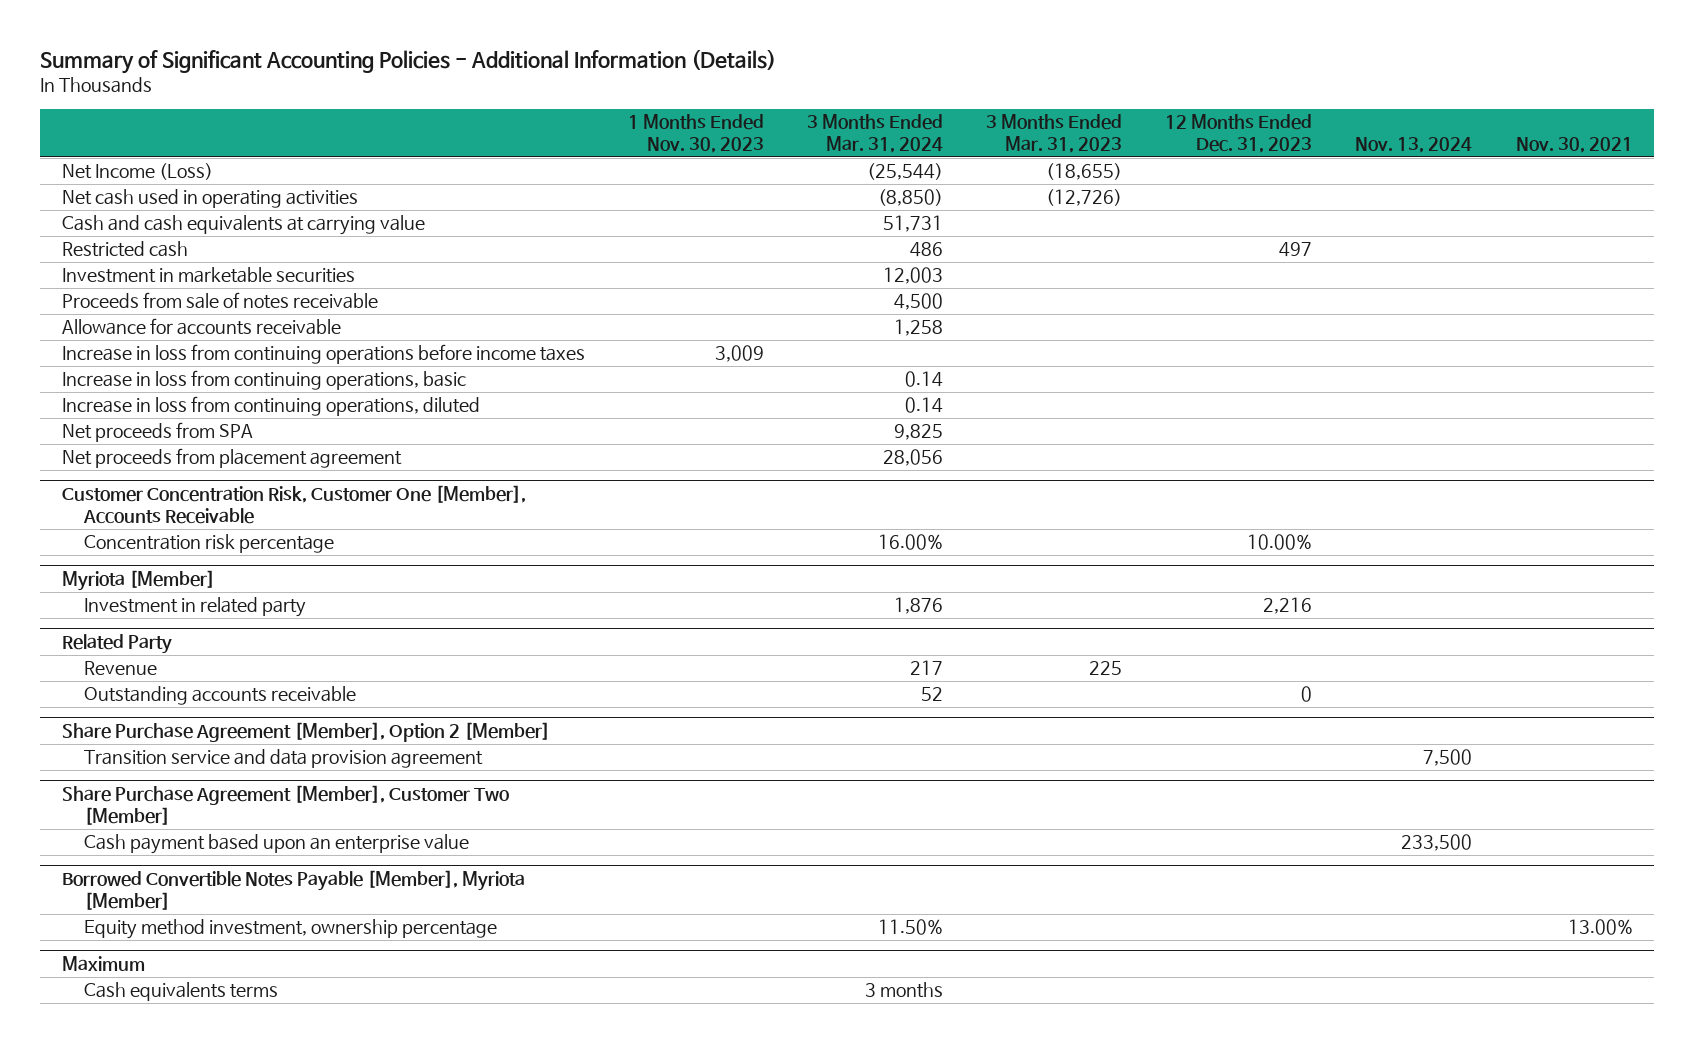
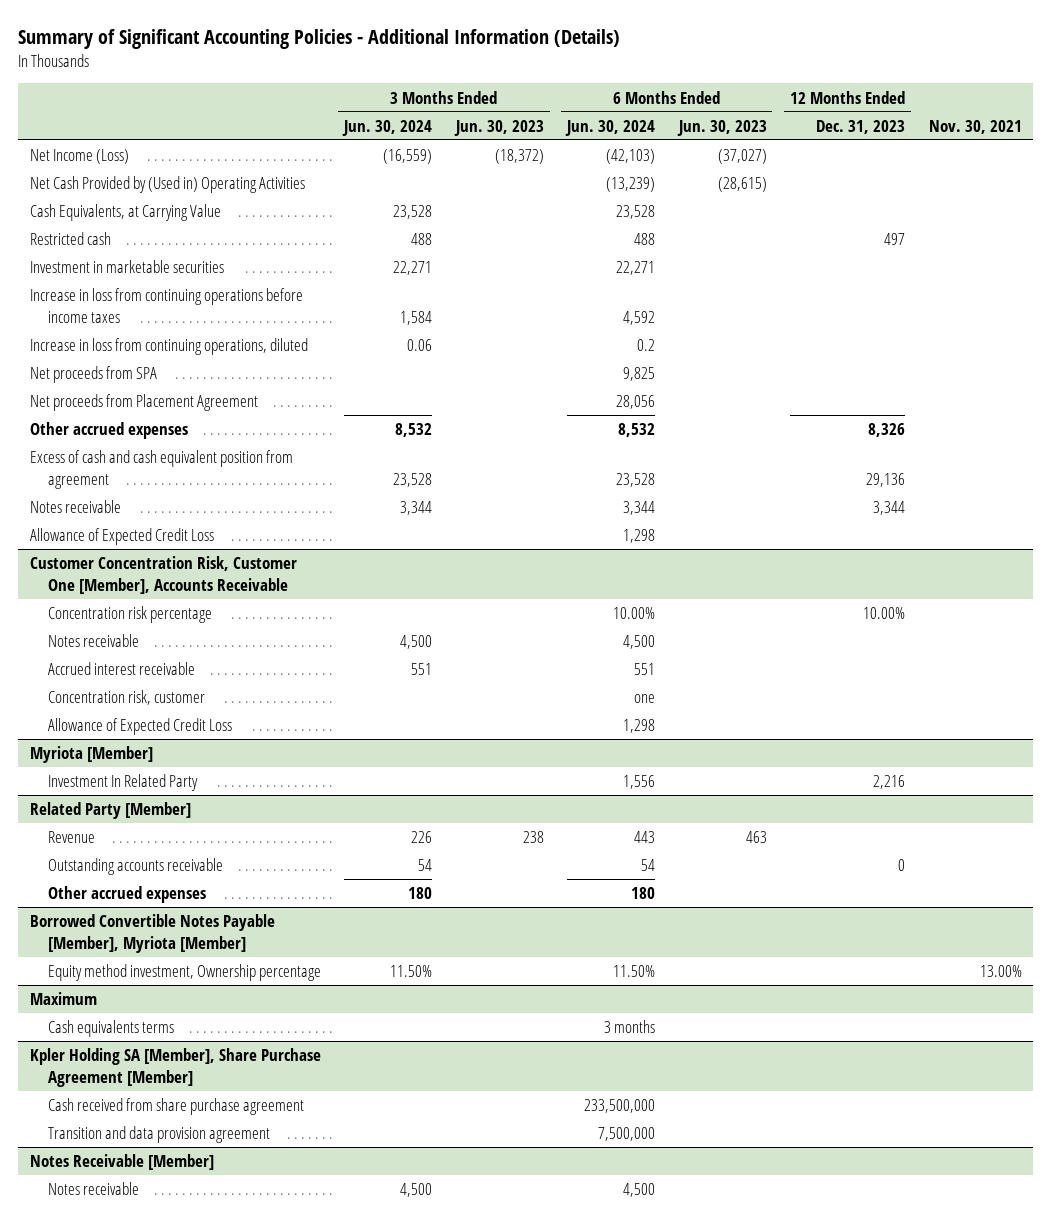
- | 1 Months Ended Nov. 30, 2023 | 3 Months Ended Mar. 31, 2024 | 3 Months Ended Mar. 31, 2023 | 12 Months Ended Dec. 31, 2023 | Nov. 13, 2024 | Nov. 30, 2021
+ | 3 Months Ended Jun. 30, 2024 | 3 Months Ended Jun. 30, 2023 | 6 Months Ended Jun. 30, 2024 | 6 Months Ended Jun. 30, 2023 | 12 Months Ended Dec. 31, 2023 | Nov. 30, 2021
- Net cash used in operating activities | | (8,850) | (12,726) | | |
- Cash and cash equivalents at carrying value | | 51,731 | | | |
+ Net Cash Provided by (Used in) Operating Activities | | | (13,239) | (28,615) | |
+ Cash Equivalents, at Carrying Value | 23,528 | | 23,528 | | |
- Proceeds from sale of notes receivable | | 4,500 | | | |
- Allowance for accounts receivable | | 1,258 | | | |
- Increase in loss from continuing operations, basic | | 0.14 | | | |
- Net proceeds from placement agreement | | 28,056 | | | |
+ Net proceeds from Placement Agreement | | | 28,056 | | |
+ Other accrued expenses | 8,532 | | 8,532 | | 8,326 |
+ Excess of cash and cash equivalent position from agreement | 23,528 | | 23,528 | | 29,136 |
+ Notes receivable | 3,344 | | 3,344 | | 3,344 |
+ Allowance of Expected Credit Loss | | | 1,298 | | |
@ Customer Concentration Risk, Customer One [Member], Accounts Receivable
+ Notes receivable | 4,500 | | 4,500 | | |
+ Accrued interest receivable | 551 | | 551 | | |
+ Concentration risk, customer | | | one | | |
+ Allowance of Expected Credit Loss | | | 1,298 | | |
@ Myriota [Member]
- Investment in related party | | 1,876 | | 2,216 | |
- Related Party
@ Myriota [Member]
+ Investment In Related Party | | | 1,556 | | 2,216 |
+ Related Party [Member]
- Share Purchase Agreement [Member], Option 2 [Member]
- Transition service and data provision agreement | | | | | 7,500 |
- Share Purchase Agreement [Member], Customer Two [Member]
- Cash payment based upon an enterprise value | | | | | 233,500 |
+ Other accrued expenses | 180 | | 180 | | |
@ Borrowed Convertible Notes Payable [Member], Myriota [Member]
- Equity method investment, ownership percentage | | 11.50% | | | | 13.00%
+ Equity method investment, Ownership percentage | 11.50% | | 11.50% | | | 13.00%
+ Kpler Holding SA [Member], Share Purchase Agreement [Member]
+ Cash received from share purchase agreement | | | 233,500,000 | | |
+ Transition and data provision agreement | | | 7,500,000 | | |
+ Notes Receivable [Member]
+ Notes receivable | 4,500 | | 4,500 | | |

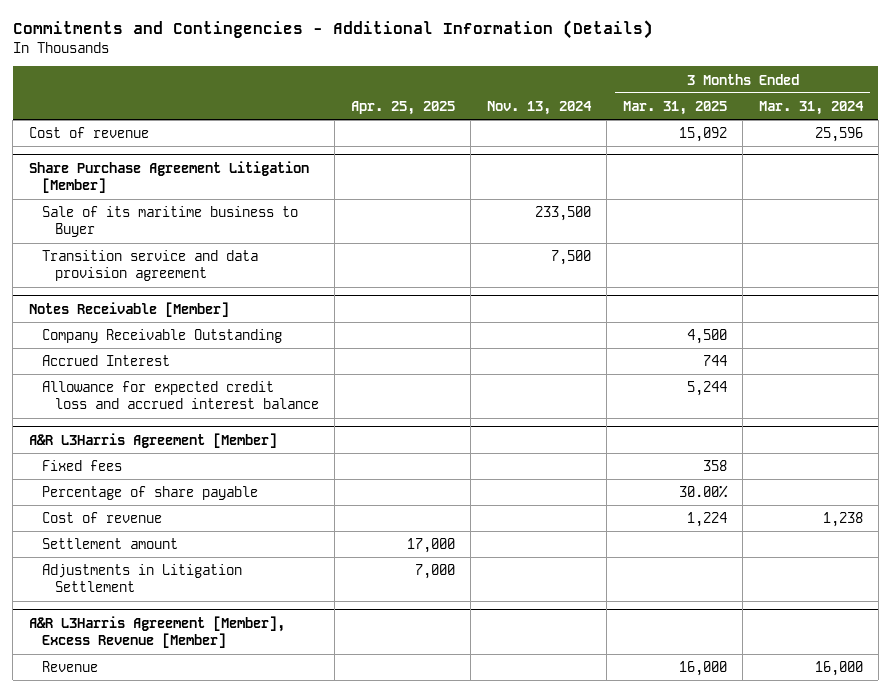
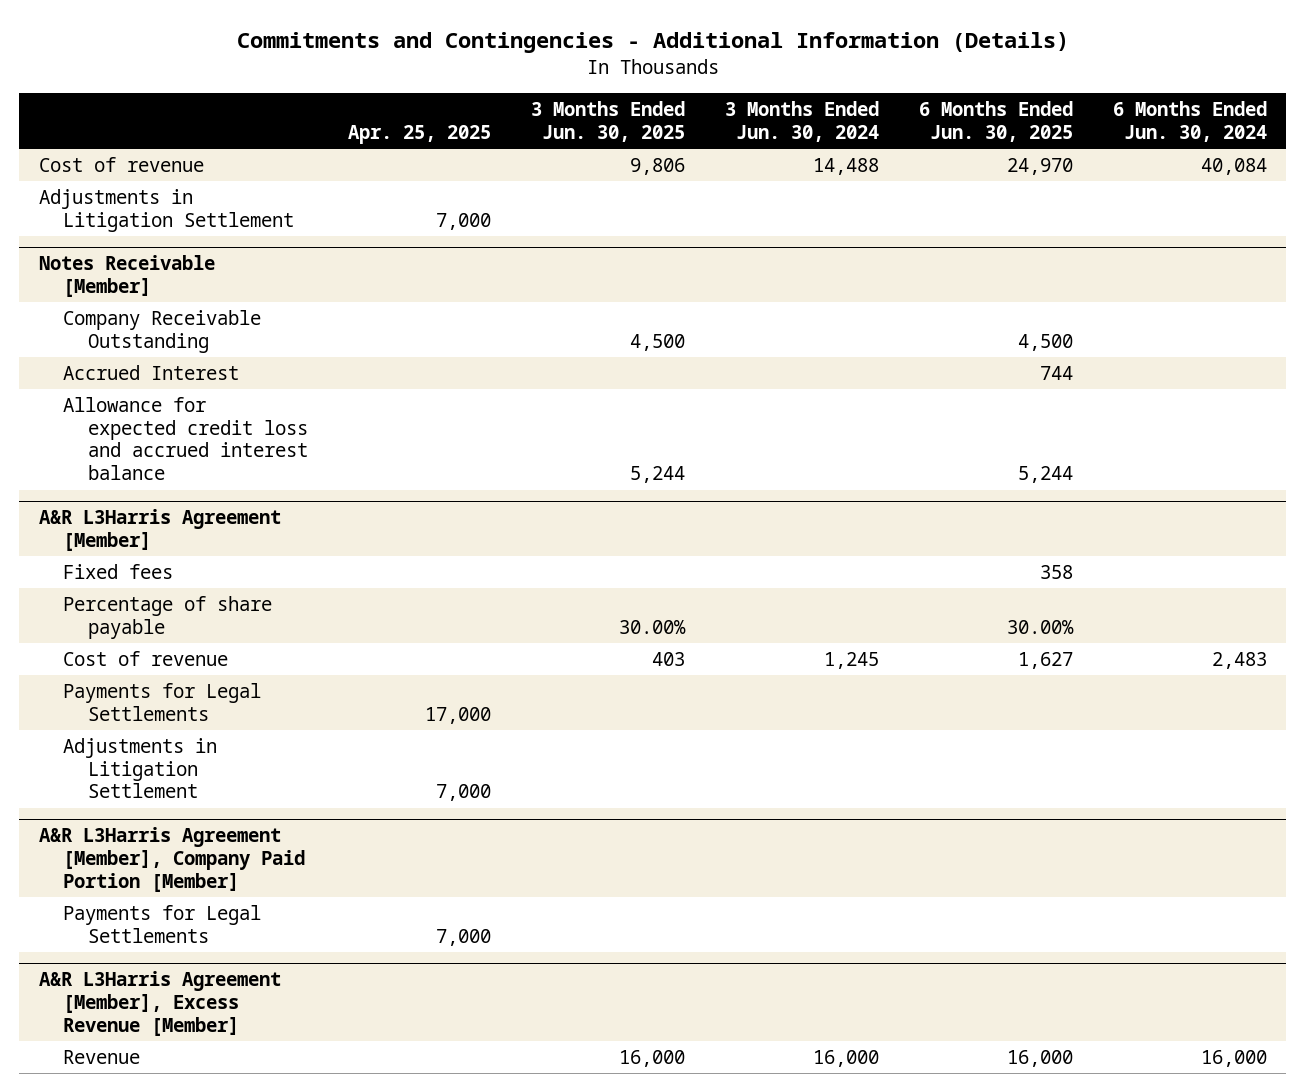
- | Apr. 25, 2025 | Nov. 13, 2024 | 3 Months Ended Mar. 31, 2025 | 3 Months Ended Mar. 31, 2024
+ | Apr. 25, 2025 | 3 Months Ended Jun. 30, 2025 | 3 Months Ended Jun. 30, 2024 | 6 Months Ended Jun. 30, 2025 | 6 Months Ended Jun. 30, 2024
- Share Purchase Agreement Litigation [Member]
- Sale of its maritime business to Buyer | | 233,500 | |
- Transition service and data provision agreement | | 7,500 | |
+ Adjustments in Litigation Settlement | 7,000 | | | |
@ A&R L3Harris Agreement [Member]
- Settlement amount | 17,000 | | |
+ Payments for Legal Settlements | 17,000 | | | |
+ A&R L3Harris Agreement [Member], Company Paid Portion [Member]
+ Payments for Legal Settlements | 7,000 | | | |

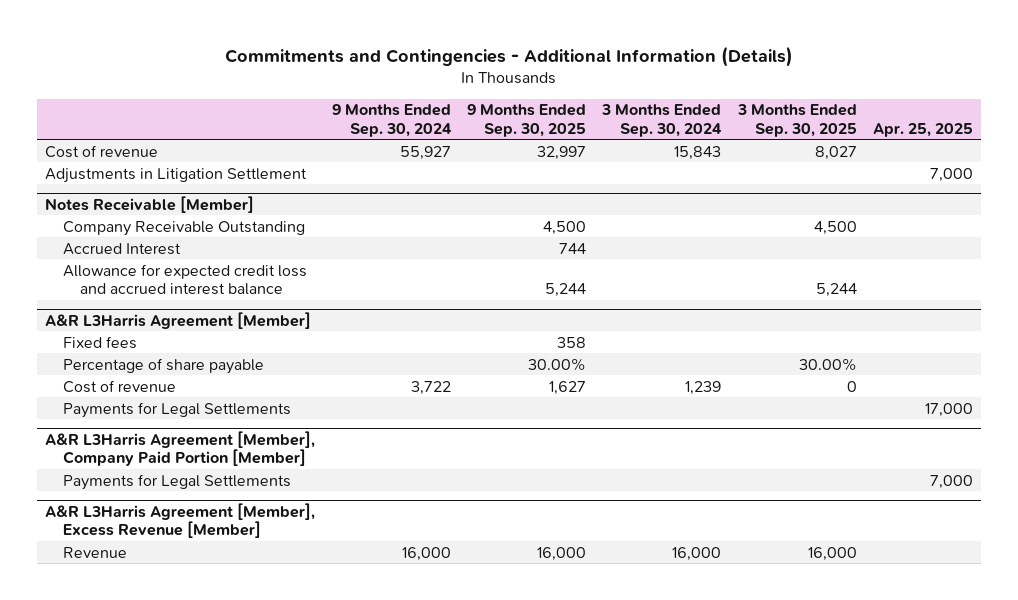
- | Apr. 25, 2025 | 3 Months Ended Jun. 30, 2025 | 3 Months Ended Jun. 30, 2024 | 6 Months Ended Jun. 30, 2025 | 6 Months Ended Jun. 30, 2024
+ | 9 Months Ended Sep. 30, 2024 | 9 Months Ended Sep. 30, 2025 | 3 Months Ended Sep. 30, 2024 | 3 Months Ended Sep. 30, 2025 | Apr. 25, 2025
@ A&R L3Harris Agreement [Member]
- Adjustments in Litigation Settlement | 7,000 | | | |

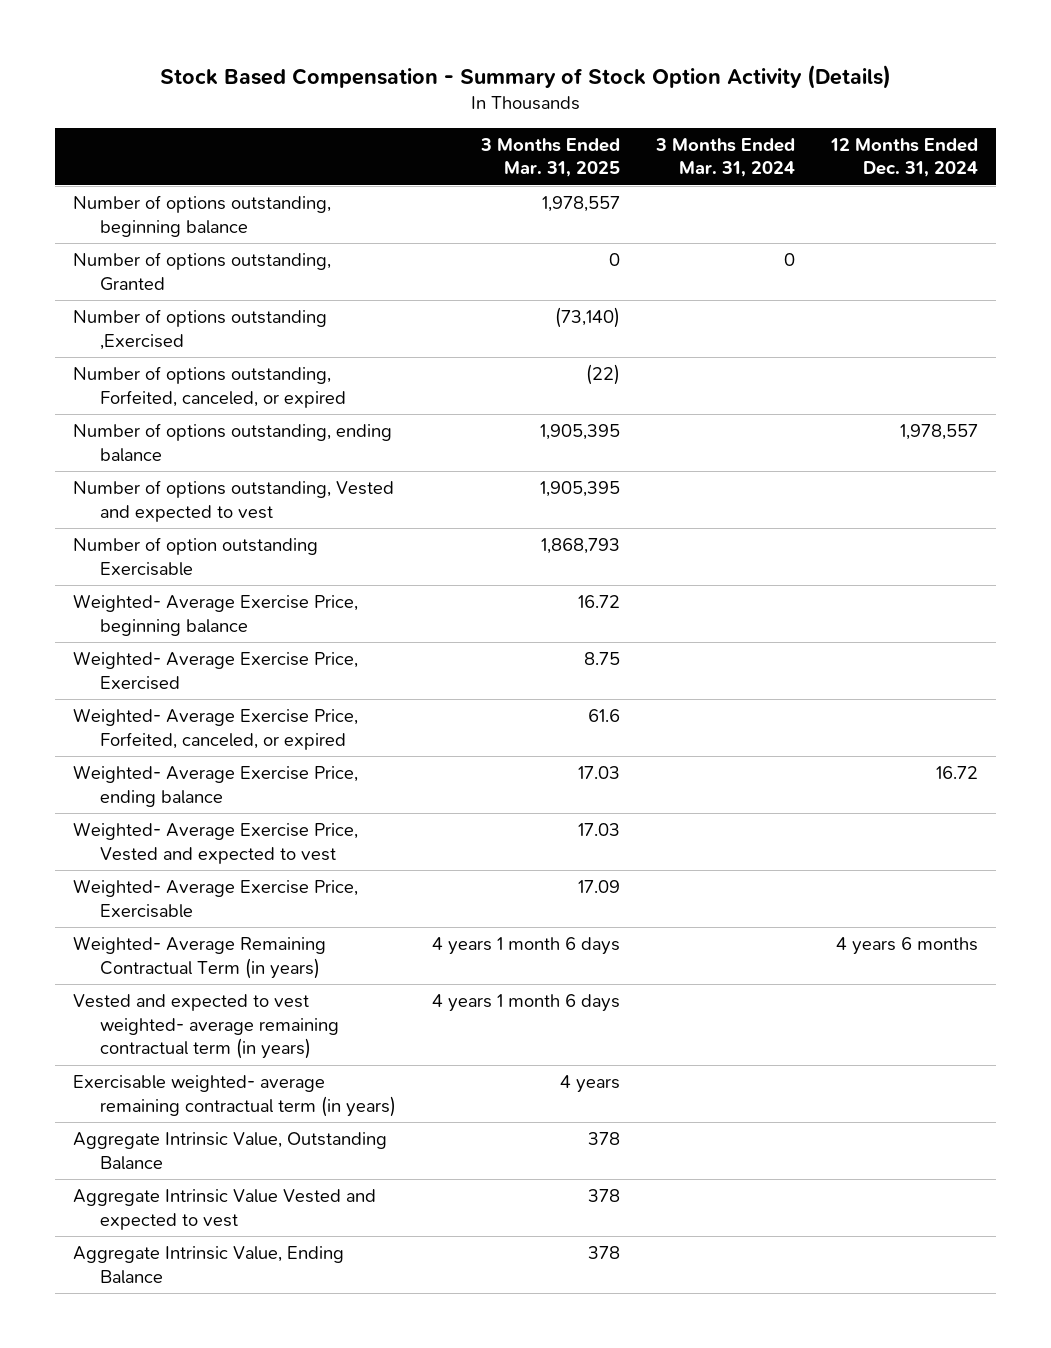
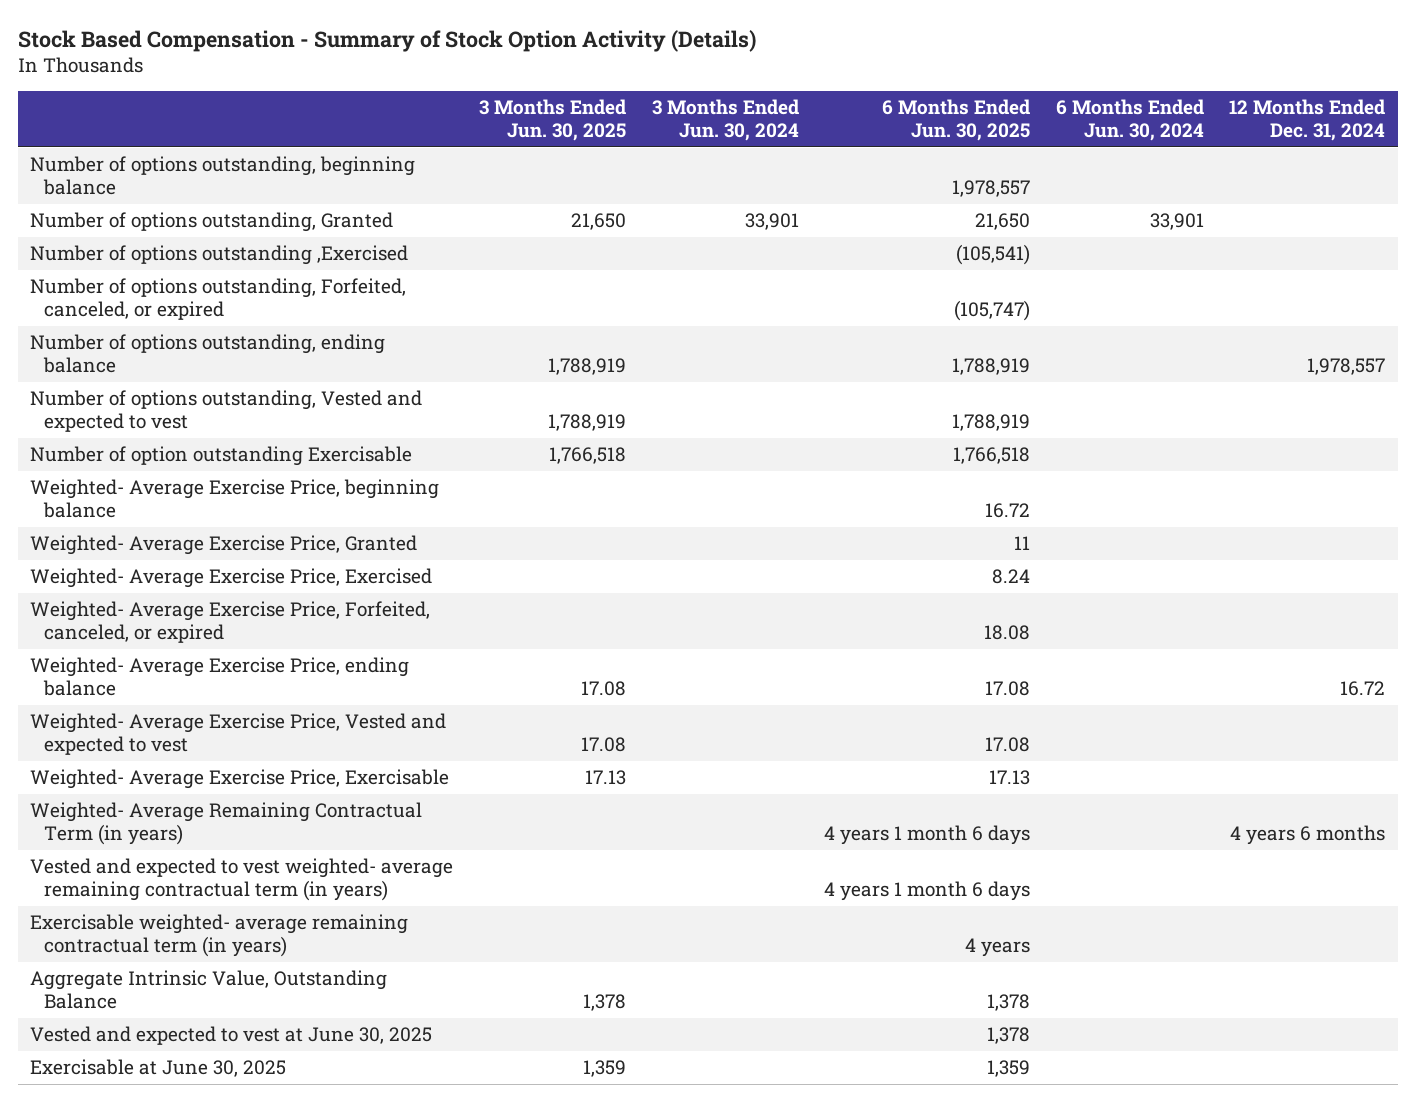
- | 3 Months Ended Mar. 31, 2025 | 3 Months Ended Mar. 31, 2024 | 12 Months Ended Dec. 31, 2024
+ | 3 Months Ended Jun. 30, 2025 | 3 Months Ended Jun. 30, 2024 | 6 Months Ended Jun. 30, 2025 | 6 Months Ended Jun. 30, 2024 | 12 Months Ended Dec. 31, 2024
+ Weighted- Average Exercise Price, Granted | | | 11 | |
- Aggregate Intrinsic Value Vested and expected to vest | 378 | |
- Aggregate Intrinsic Value, Ending Balance | 378 | |
+ Vested and expected to vest at June 30, 2025 | | | 1,378 | |
+ Exercisable at June 30, 2025 | 1,359 | | 1,359 | |

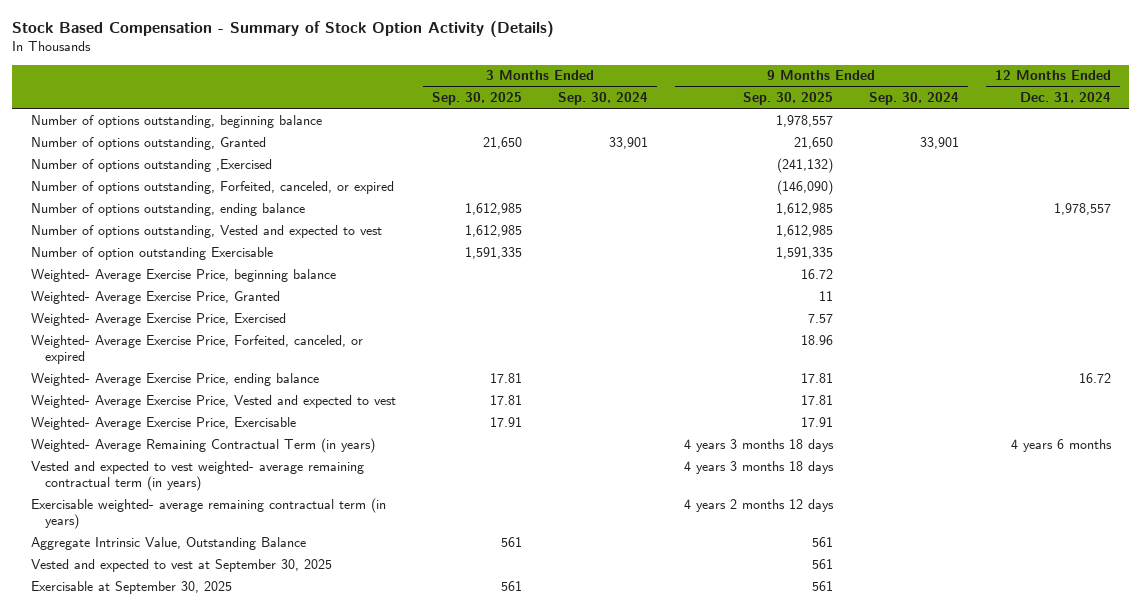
- | 3 Months Ended Jun. 30, 2025 | 3 Months Ended Jun. 30, 2024 | 6 Months Ended Jun. 30, 2025 | 6 Months Ended Jun. 30, 2024 | 12 Months Ended Dec. 31, 2024
+ | 3 Months Ended Sep. 30, 2025 | 3 Months Ended Sep. 30, 2024 | 9 Months Ended Sep. 30, 2025 | 9 Months Ended Sep. 30, 2024 | 12 Months Ended Dec. 31, 2024
- Vested and expected to vest at June 30, 2025 | | | 1,378 | |
- Exercisable at June 30, 2025 | 1,359 | | 1,359 | |
+ Vested and expected to vest at September 30, 2025 | | | 561 | |
+ Exercisable at September 30, 2025 | 561 | | 561 | |

